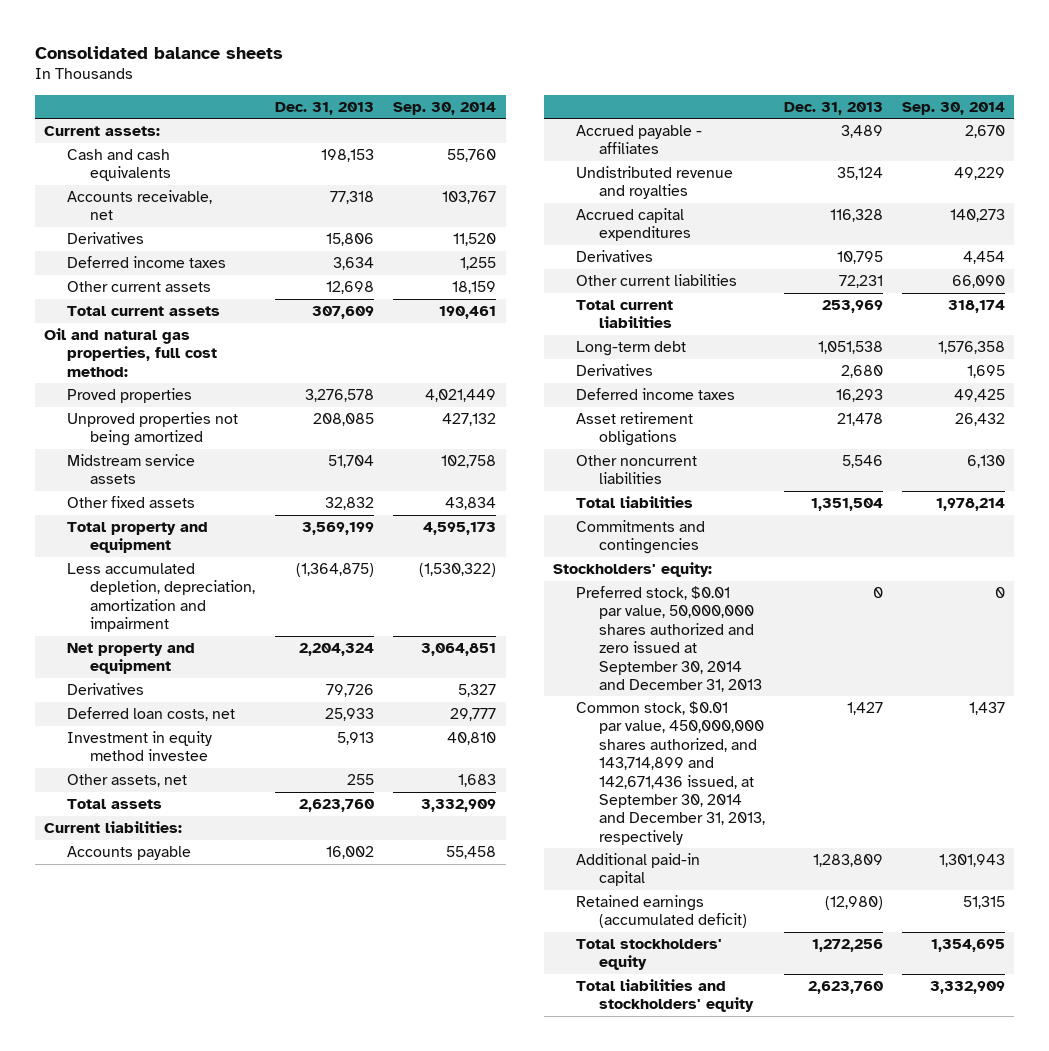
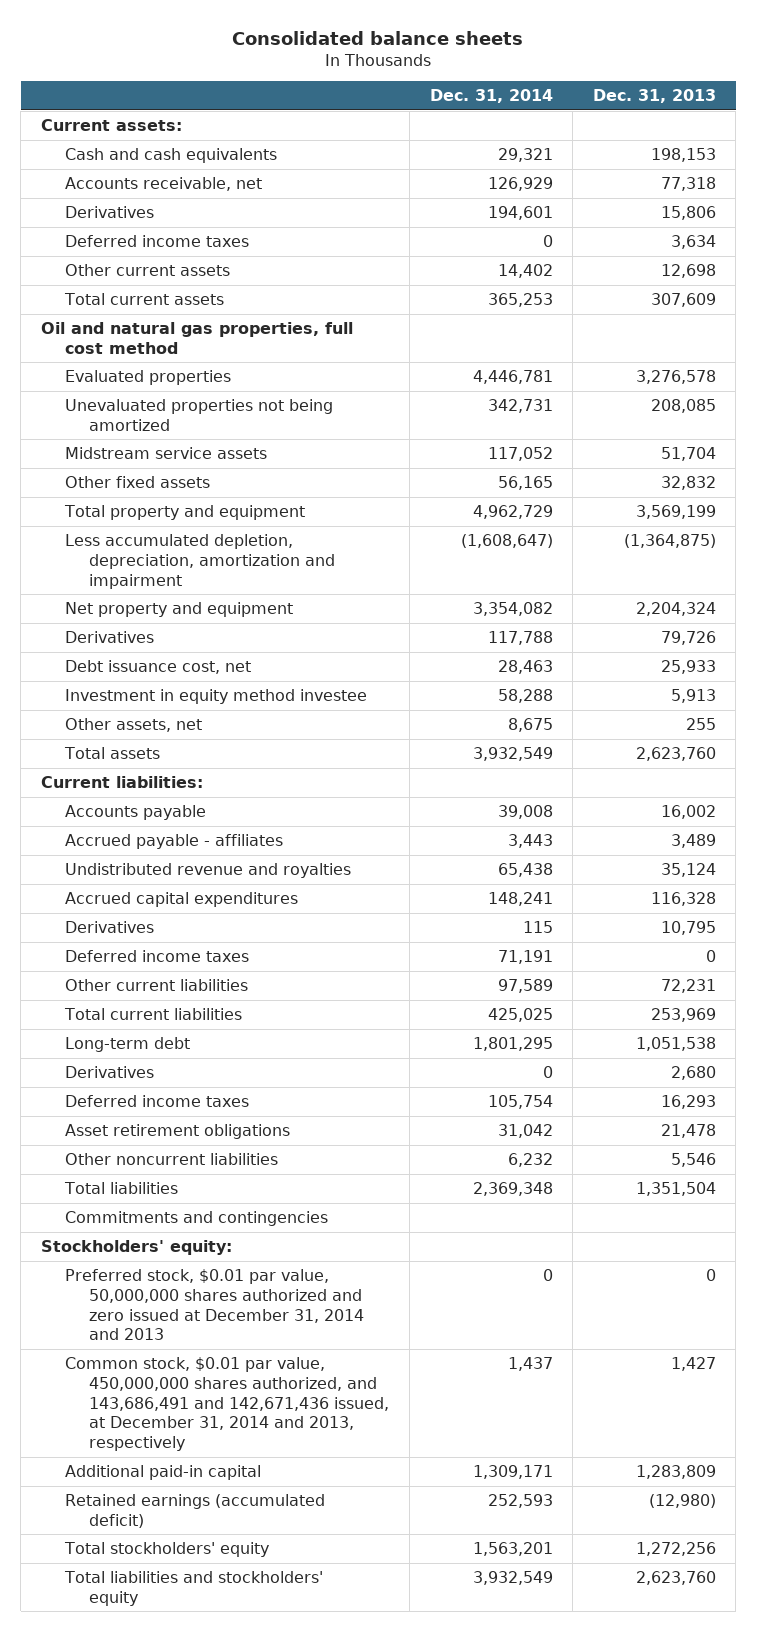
- | Dec. 31, 2013 | Sep. 30, 2014
+ | Dec. 31, 2014 | Dec. 31, 2013
- Oil and natural gas properties, full cost method:
- Proved properties | 3,276,578 | 4,021,449
- Unproved properties not being amortized | 208,085 | 427,132
+ Oil and natural gas properties, full cost method
+ Evaluated properties | 4,446,781 | 3,276,578
+ Unevaluated properties not being amortized | 342,731 | 208,085
- Deferred loan costs, net | 25,933 | 29,777
+ Debt issuance cost, net | 28,463 | 25,933
+ Deferred income taxes | 71,191 | 0
- Preferred stock, $0.01 par value, 50,000,000 shares authorized and zero issued at September 30, 2014 and December 31, 2013 | 0 | 0
- Common stock, $0.01 par value, 450,000,000 shares authorized, and 143,714,899 and 142,671,436 issued, at September 30, 2014 and December 31, 2013, respectively | 1,427 | 1,437
+ Preferred stock, $0.01 par value, 50,000,000 shares authorized and zero issued at December 31, 2014 and 2013 | 0 | 0
+ Common stock, $0.01 par value, 450,000,000 shares authorized, and 143,686,491 and 142,671,436 issued, at December 31, 2014 and 2013, respectively | 1,437 | 1,427

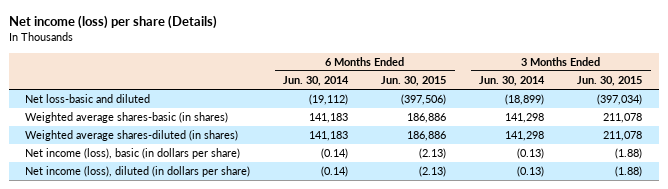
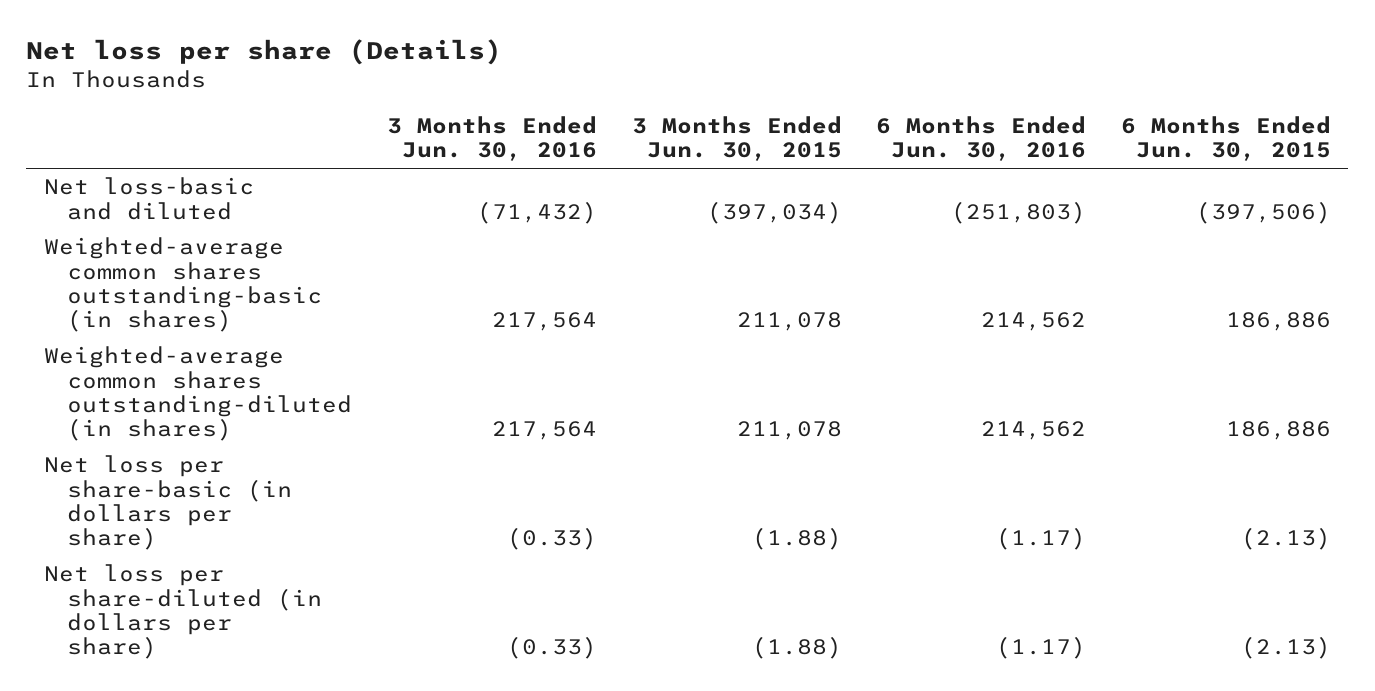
- Net income (loss) per share (Details)
+ Net loss per share (Details)
- | 6 Months Ended Jun. 30, 2014 | 6 Months Ended Jun. 30, 2015 | 3 Months Ended Jun. 30, 2014 | 3 Months Ended Jun. 30, 2015
+ | 3 Months Ended Jun. 30, 2016 | 3 Months Ended Jun. 30, 2015 | 6 Months Ended Jun. 30, 2016 | 6 Months Ended Jun. 30, 2015
- Weighted average shares-basic (in shares) | 141,183 | 186,886 | 141,298 | 211,078
- Weighted average shares-diluted (in shares) | 141,183 | 186,886 | 141,298 | 211,078
- Net income (loss), basic (in dollars per share) | (0.14) | (2.13) | (0.13) | (1.88)
- Net income (loss), diluted (in dollars per share) | (0.14) | (2.13) | (0.13) | (1.88)
+ Weighted-average common shares outstanding-basic (in shares) | 217,564 | 211,078 | 214,562 | 186,886
+ Weighted-average common shares outstanding-diluted (in shares) | 217,564 | 211,078 | 214,562 | 186,886
+ Net loss per share-basic (in dollars per share) | (0.33) | (1.88) | (1.17) | (2.13)
+ Net loss per share-diluted (in dollars per share) | (0.33) | (1.88) | (1.17) | (2.13)

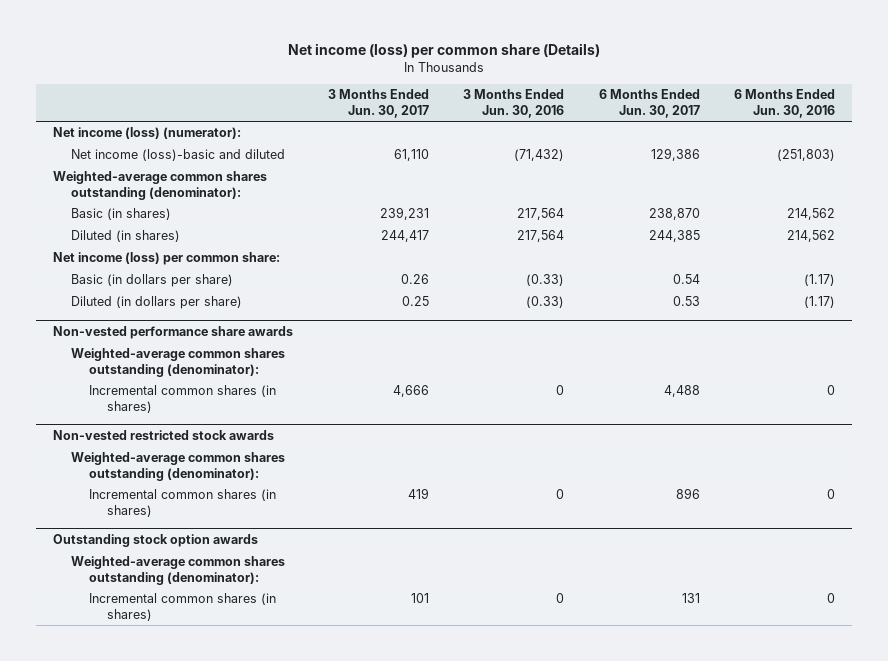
- Net loss per share (Details)
+ Net income (loss) per common share (Details)
- | 3 Months Ended Jun. 30, 2016 | 3 Months Ended Jun. 30, 2015 | 6 Months Ended Jun. 30, 2016 | 6 Months Ended Jun. 30, 2015
+ | 3 Months Ended Jun. 30, 2017 | 3 Months Ended Jun. 30, 2016 | 6 Months Ended Jun. 30, 2017 | 6 Months Ended Jun. 30, 2016
- Net loss-basic and diluted | (71,432) | (397,034) | (251,803) | (397,506)
- Weighted-average common shares outstanding-basic (in shares) | 217,564 | 211,078 | 214,562 | 186,886
- Weighted-average common shares outstanding-diluted (in shares) | 217,564 | 211,078 | 214,562 | 186,886
- Net loss per share-basic (in dollars per share) | (0.33) | (1.88) | (1.17) | (2.13)
- Net loss per share-diluted (in dollars per share) | (0.33) | (1.88) | (1.17) | (2.13)
+ Net income (loss) (numerator):
+ Net income (loss)-basic and diluted | 61,110 | (71,432) | 129,386 | (251,803)
+ Weighted-average common shares outstanding (denominator):
+ Basic (in shares) | 239,231 | 217,564 | 238,870 | 214,562
+ Diluted (in shares) | 244,417 | 217,564 | 244,385 | 214,562
+ Net income (loss) per common share:
+ Basic (in dollars per share) | 0.26 | (0.33) | 0.54 | (1.17)
+ Diluted (in dollars per share) | 0.25 | (0.33) | 0.53 | (1.17)
+ Non-vested performance share awards
+ Weighted-average common shares outstanding (denominator):
+ Incremental common shares (in shares) | 4,666 | 0 | 4,488 | 0
+ Non-vested restricted stock awards
+ Weighted-average common shares outstanding (denominator):
+ Incremental common shares (in shares) | 419 | 0 | 896 | 0
+ Outstanding stock option awards
+ Weighted-average common shares outstanding (denominator):
+ Incremental common shares (in shares) | 101 | 0 | 131 | 0

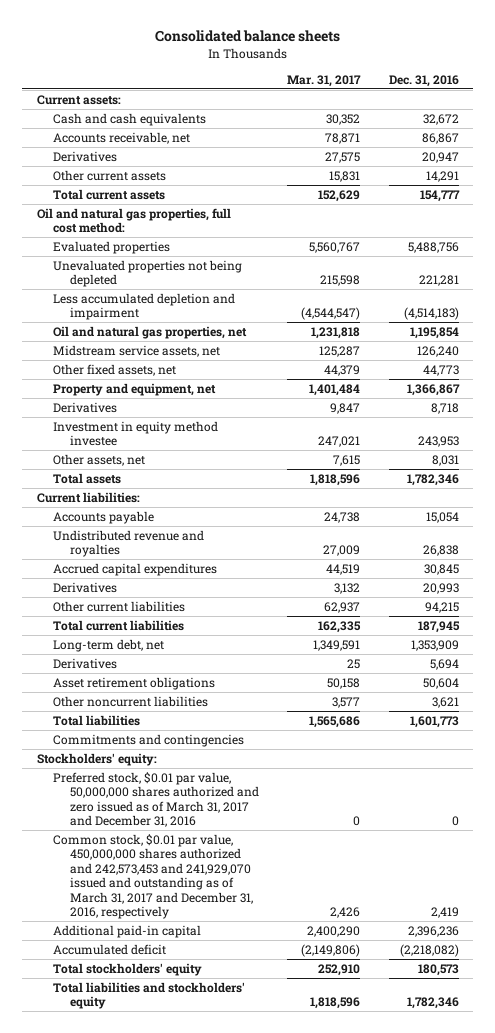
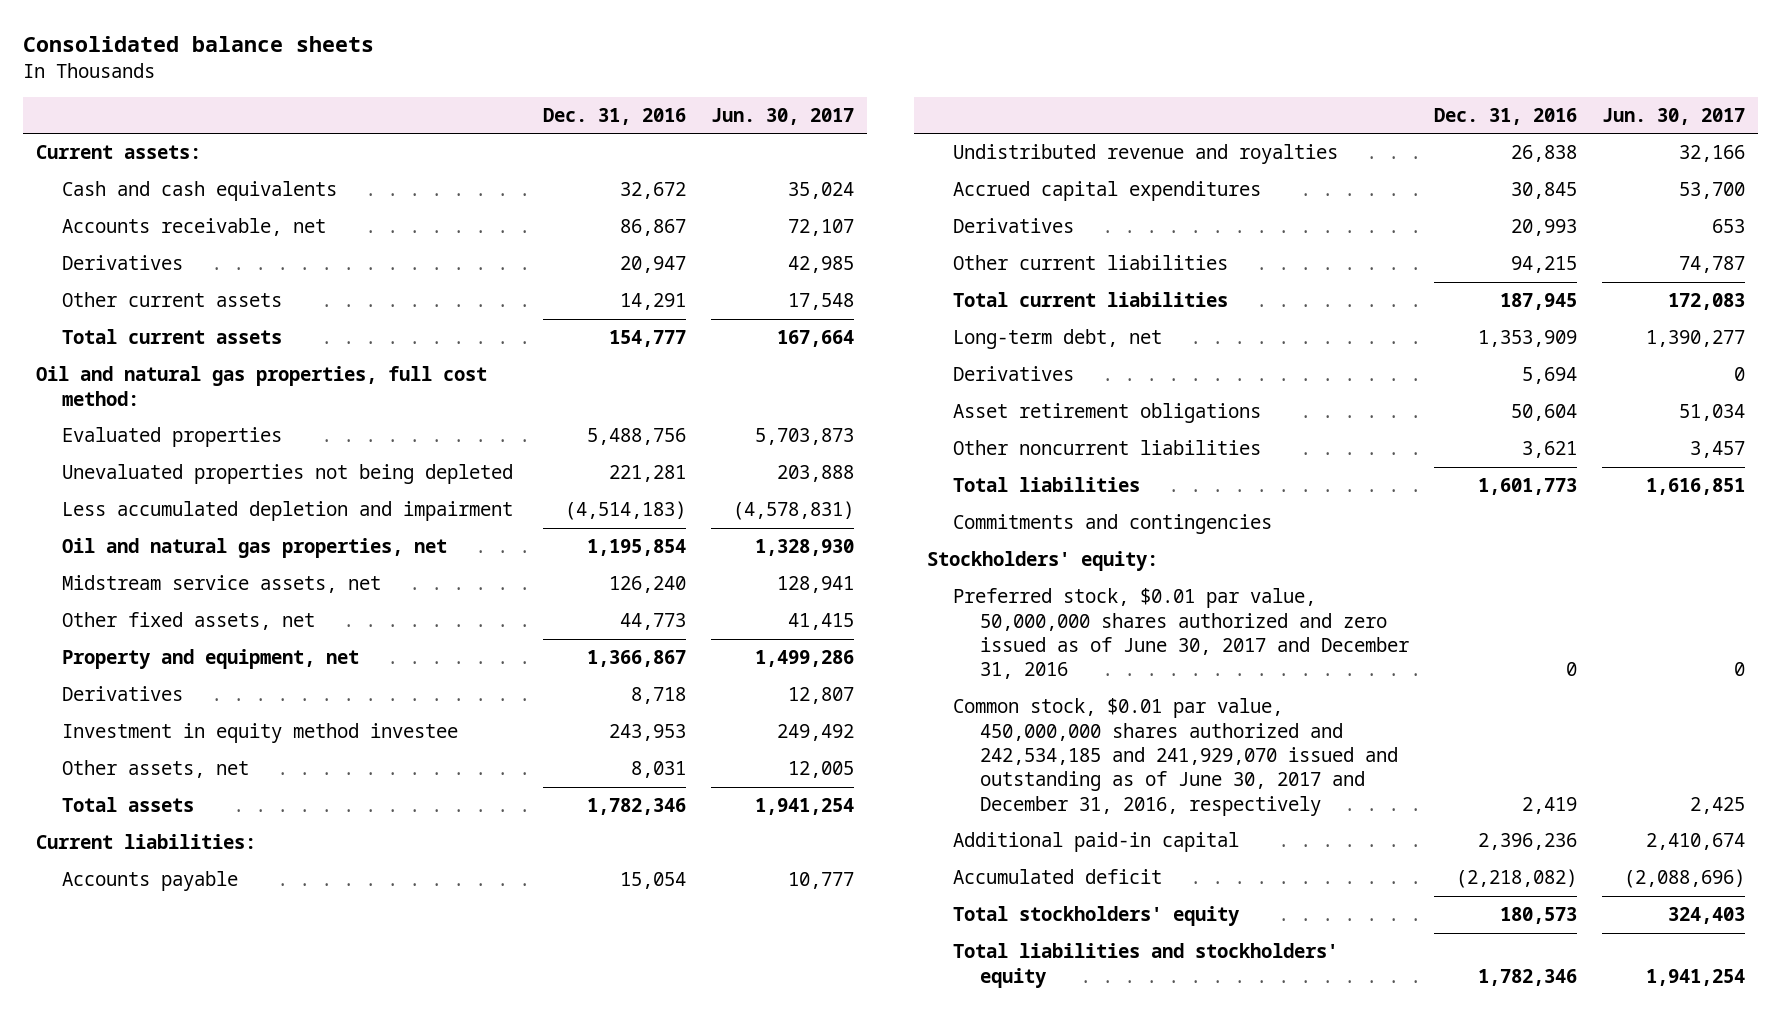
- | Mar. 31, 2017 | Dec. 31, 2016
+ | Dec. 31, 2016 | Jun. 30, 2017
- Preferred stock, $0.01 par value, 50,000,000 shares authorized and zero issued as of March 31, 2017 and December 31, 2016 | 0 | 0
- Common stock, $0.01 par value, 450,000,000 shares authorized and 242,573,453 and 241,929,070 issued and outstanding as of March 31, 2017 and December 31, 2016, respectively | 2,426 | 2,419
+ Preferred stock, $0.01 par value, 50,000,000 shares authorized and zero issued as of June 30, 2017 and December 31, 2016 | 0 | 0
+ Common stock, $0.01 par value, 450,000,000 shares authorized and 242,534,185 and 241,929,070 issued and outstanding as of June 30, 2017 and December 31, 2016, respectively | 2,419 | 2,425

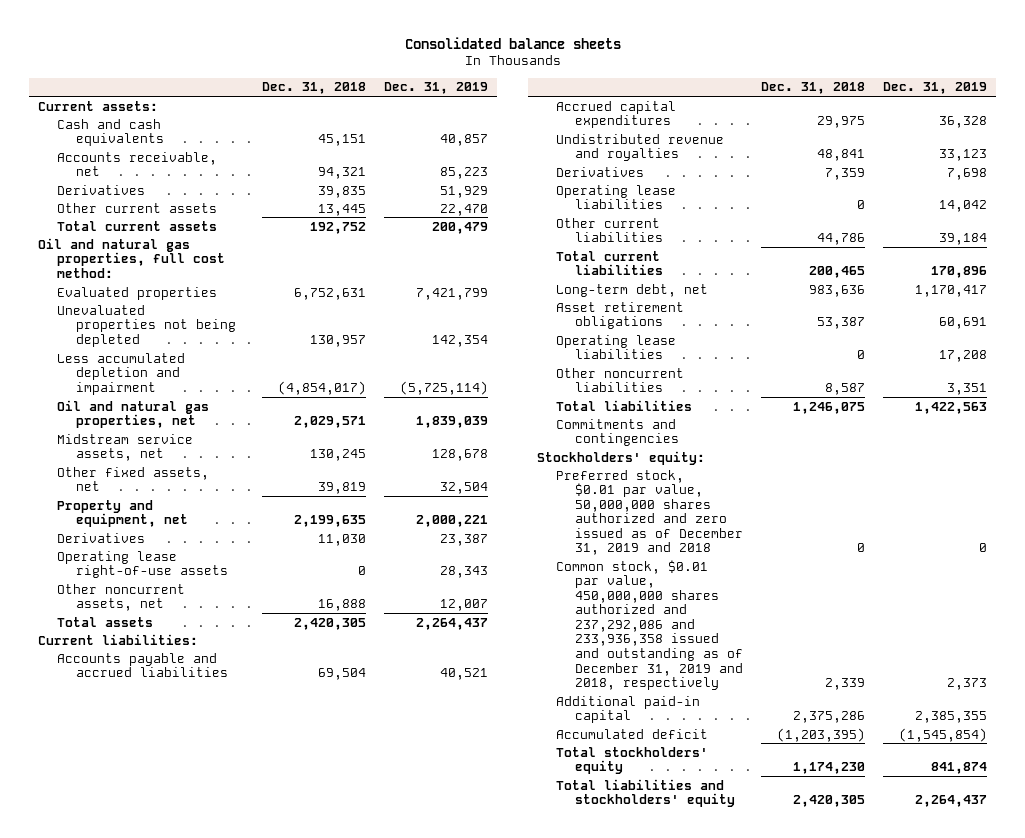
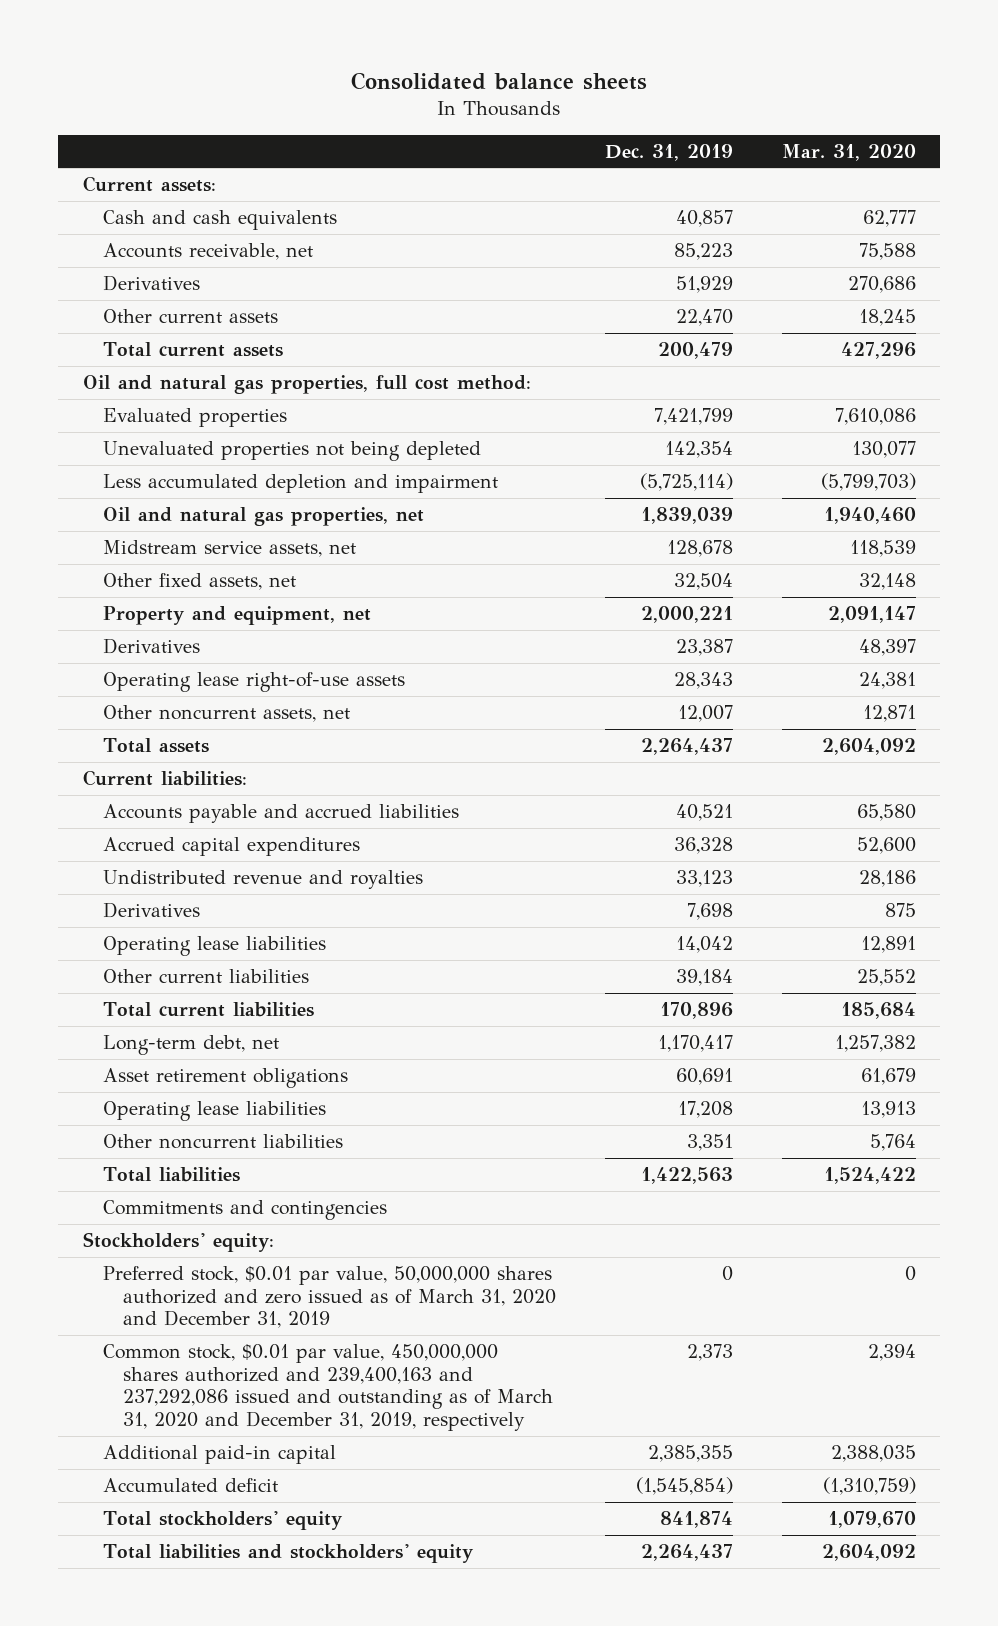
- | Dec. 31, 2018 | Dec. 31, 2019
+ | Dec. 31, 2019 | Mar. 31, 2020
- Preferred stock, $0.01 par value, 50,000,000 shares authorized and zero issued as of December 31, 2019 and 2018 | 0 | 0
- Common stock, $0.01 par value, 450,000,000 shares authorized and 237,292,086 and 233,936,358 issued and outstanding as of December 31, 2019 and 2018, respectively | 2,339 | 2,373
+ Preferred stock, $0.01 par value, 50,000,000 shares authorized and zero issued as of March 31, 2020 and December 31, 2019 | 0 | 0
+ Common stock, $0.01 par value, 450,000,000 shares authorized and 239,400,163 and 237,292,086 issued and outstanding as of March 31, 2020 and December 31, 2019, respectively | 2,373 | 2,394

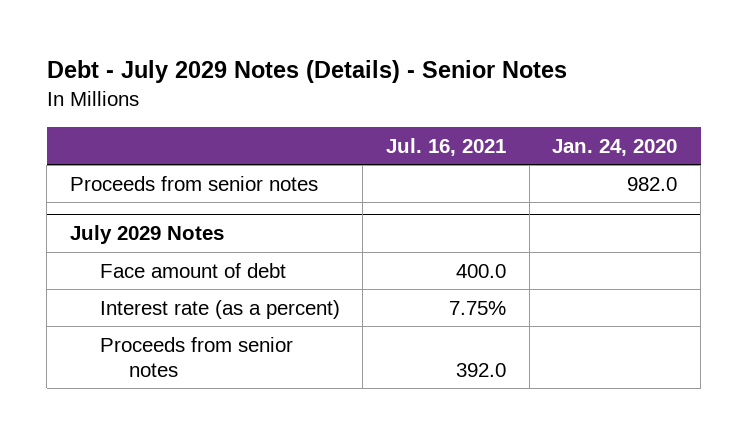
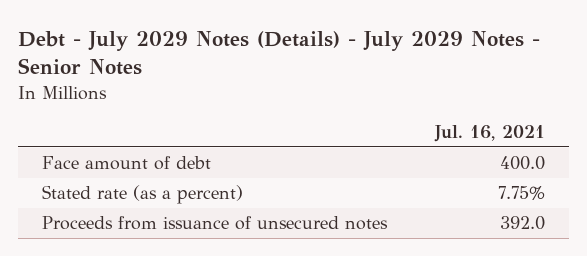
- Debt - July 2029 Notes (Details) - Senior Notes
+ Debt - July 2029 Notes (Details) - July 2029 Notes - Senior Notes
- | Jul. 16, 2021 | Jan. 24, 2020
+ | Jul. 16, 2021
- Proceeds from senior notes | | 982.0
- July 2029 Notes
- Interest rate (as a percent) | 7.75% |
- Proceeds from senior notes | 392.0 |
+ Stated rate (as a percent) | 7.75%
+ Proceeds from issuance of unsecured notes | 392.0

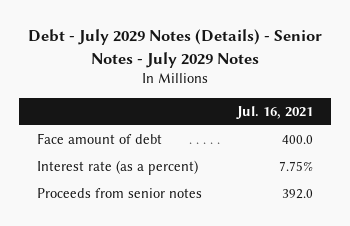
- Debt - July 2029 Notes (Details) - July 2029 Notes - Senior Notes
+ Debt - July 2029 Notes (Details) - Senior Notes - July 2029 Notes
- Stated rate (as a percent) | 7.75%
- Proceeds from issuance of unsecured notes | 392.0
+ Interest rate (as a percent) | 7.75%
+ Proceeds from senior notes | 392.0

